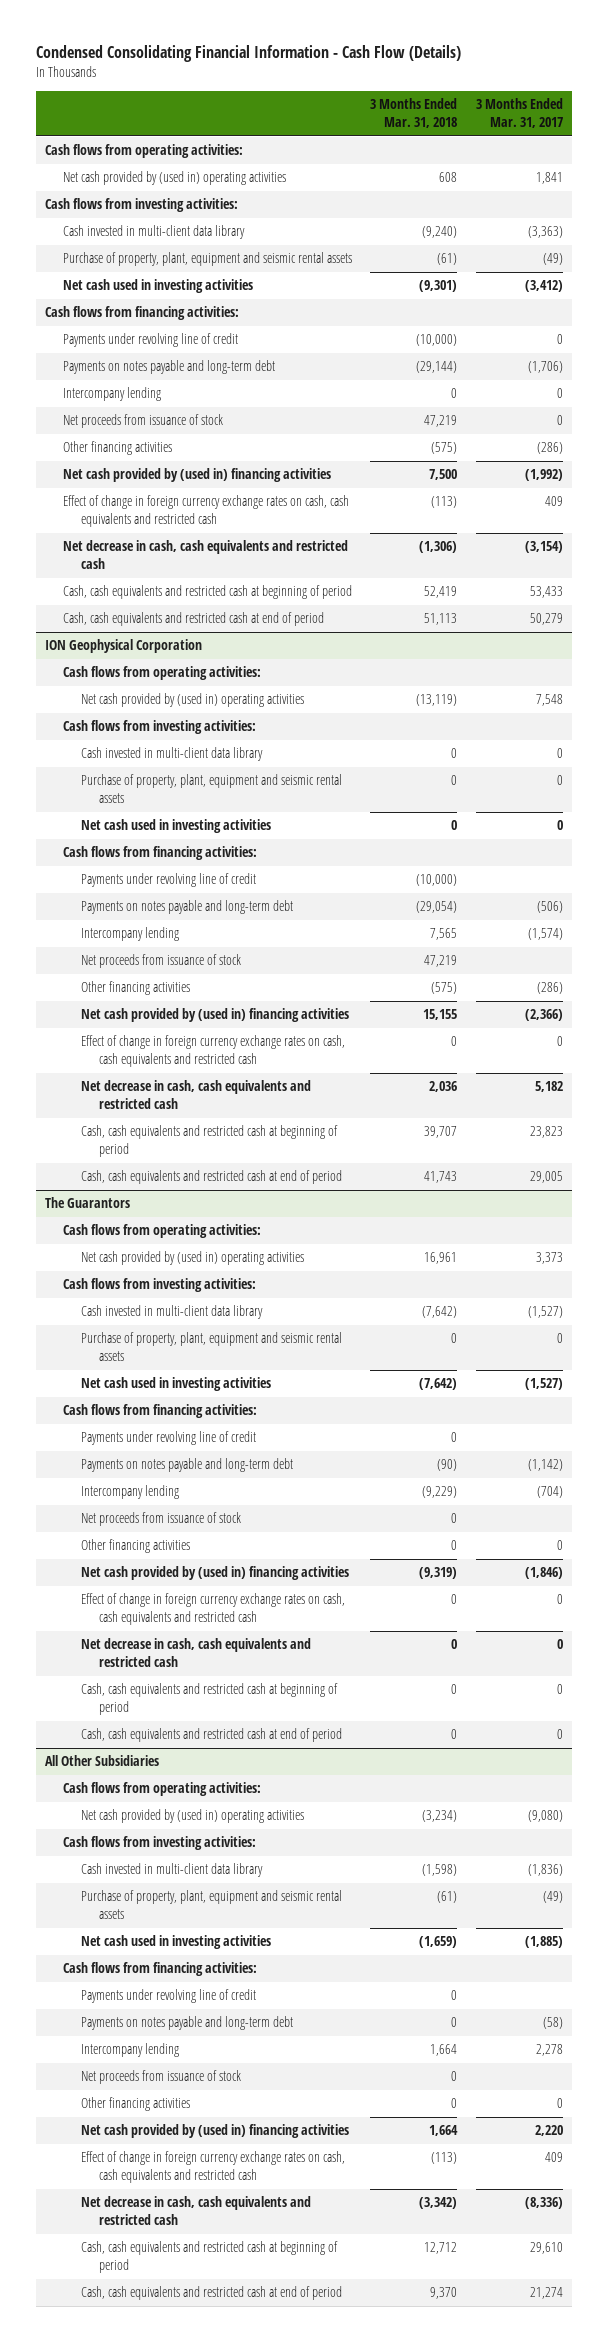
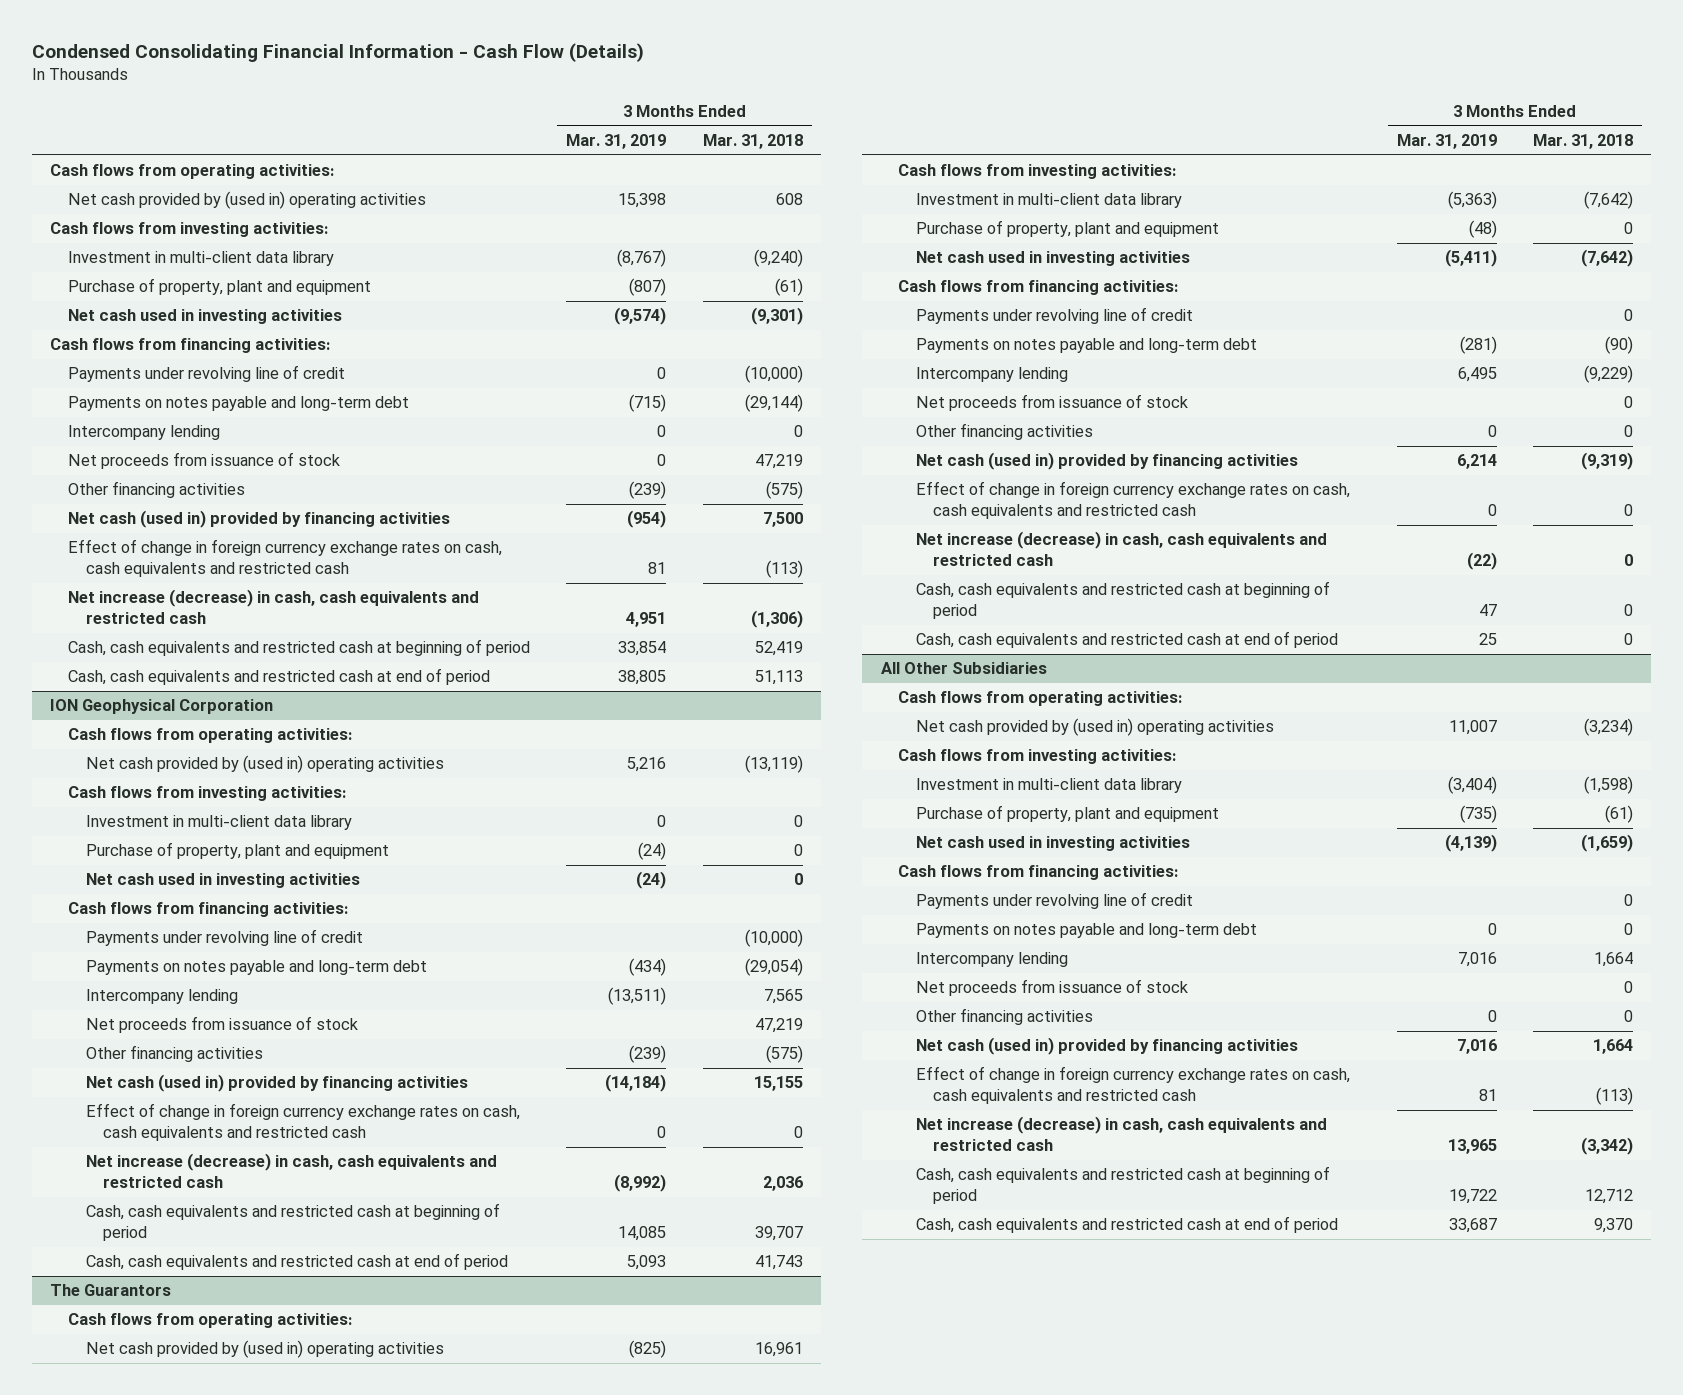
- | 3 Months Ended Mar. 31, 2018 | 3 Months Ended Mar. 31, 2017
+ | 3 Months Ended Mar. 31, 2019 | 3 Months Ended Mar. 31, 2018
- Cash invested in multi-client data library | (9,240) | (3,363)
- Purchase of property, plant, equipment and seismic rental assets | (61) | (49)
+ Investment in multi-client data library | (8,767) | (9,240)
+ Purchase of property, plant and equipment | (807) | (61)
- Net cash provided by (used in) financing activities | 7,500 | (1,992)
+ Net cash (used in) provided by financing activities | (954) | 7,500
- Net decrease in cash, cash equivalents and restricted cash | (1,306) | (3,154)
+ Net increase (decrease) in cash, cash equivalents and restricted cash | 4,951 | (1,306)
@ ION Geophysical Corporation
- Cash invested in multi-client data library | 0 | 0
- Purchase of property, plant, equipment and seismic rental assets | 0 | 0
+ Investment in multi-client data library | 0 | 0
+ Purchase of property, plant and equipment | (24) | 0
- Net cash provided by (used in) financing activities | 15,155 | (2,366)
+ Net cash (used in) provided by financing activities | (14,184) | 15,155
- Net decrease in cash, cash equivalents and restricted cash | 2,036 | 5,182
+ Net increase (decrease) in cash, cash equivalents and restricted cash | (8,992) | 2,036
@ The Guarantors
- Cash invested in multi-client data library | (7,642) | (1,527)
- Purchase of property, plant, equipment and seismic rental assets | 0 | 0
+ Investment in multi-client data library | (5,363) | (7,642)
+ Purchase of property, plant and equipment | (48) | 0
- Net cash provided by (used in) financing activities | (9,319) | (1,846)
+ Net cash (used in) provided by financing activities | 6,214 | (9,319)
- Net decrease in cash, cash equivalents and restricted cash | 0 | 0
+ Net increase (decrease) in cash, cash equivalents and restricted cash | (22) | 0
@ All Other Subsidiaries
- Cash invested in multi-client data library | (1,598) | (1,836)
- Purchase of property, plant, equipment and seismic rental assets | (61) | (49)
+ Investment in multi-client data library | (3,404) | (1,598)
+ Purchase of property, plant and equipment | (735) | (61)
- Net cash provided by (used in) financing activities | 1,664 | 2,220
+ Net cash (used in) provided by financing activities | 7,016 | 1,664
- Net decrease in cash, cash equivalents and restricted cash | (3,342) | (8,336)
+ Net increase (decrease) in cash, cash equivalents and restricted cash | 13,965 | (3,342)

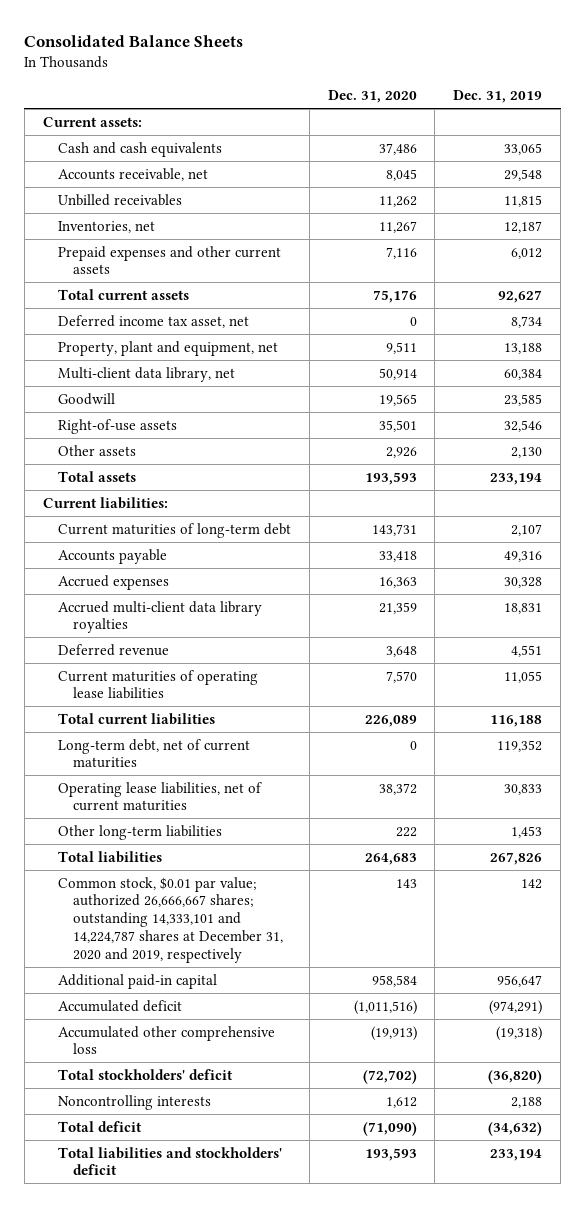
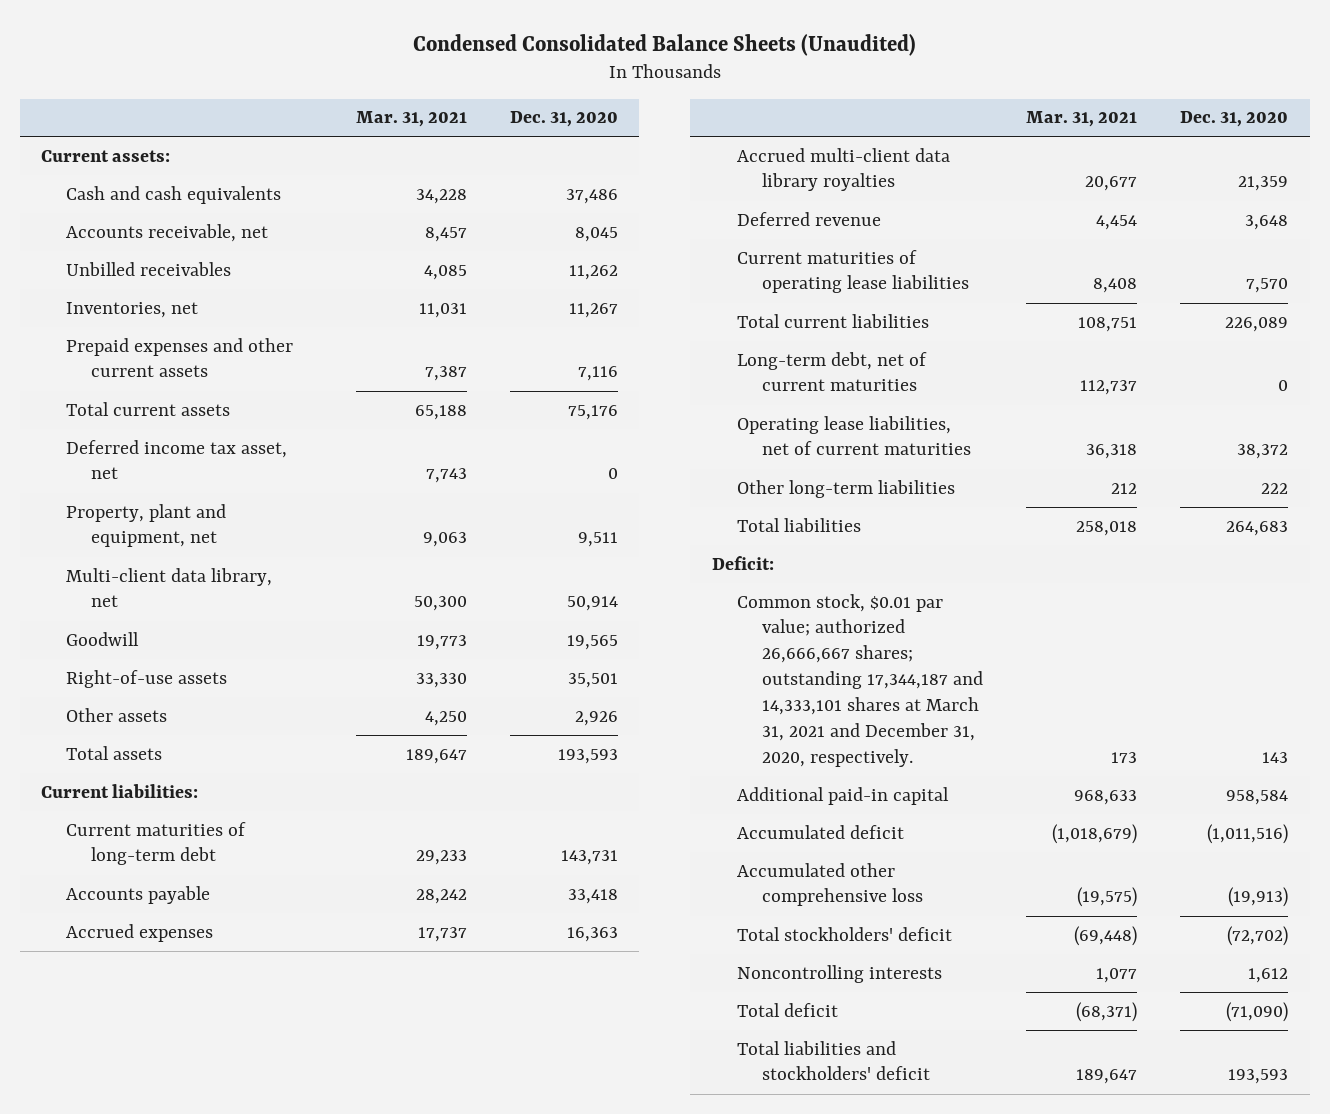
- Consolidated Balance Sheets
+ Condensed Consolidated Balance Sheets (Unaudited)
- | Dec. 31, 2020 | Dec. 31, 2019
+ | Mar. 31, 2021 | Dec. 31, 2020
- Common stock, $0.01 par value; authorized 26,666,667 shares; outstanding 14,333,101 and 14,224,787 shares at December 31, 2020 and 2019, respectively | 143 | 142
+ Deficit:
+ Common stock, $0.01 par value; authorized 26,666,667 shares; outstanding 17,344,187 and 14,333,101 shares at March 31, 2021 and December 31, 2020, respectively. | 173 | 143

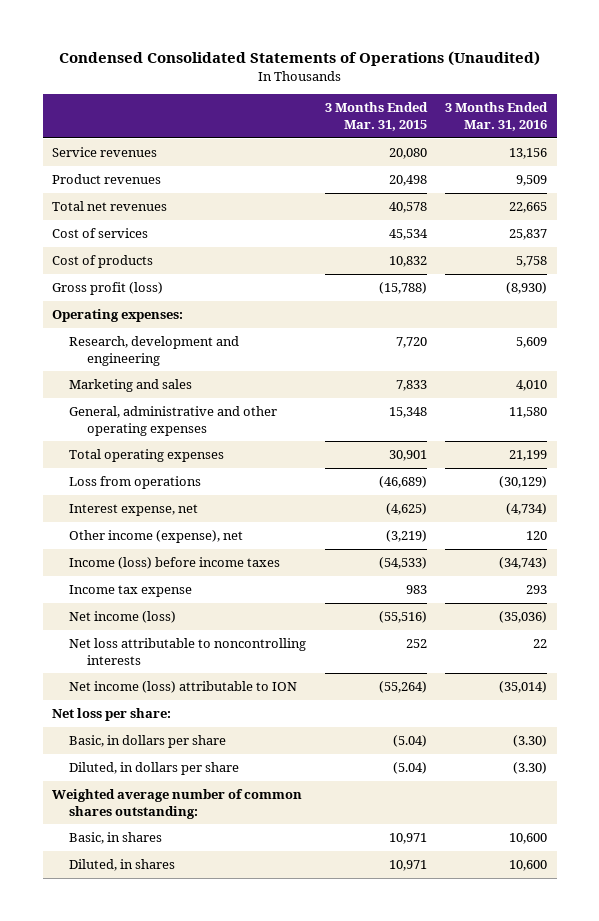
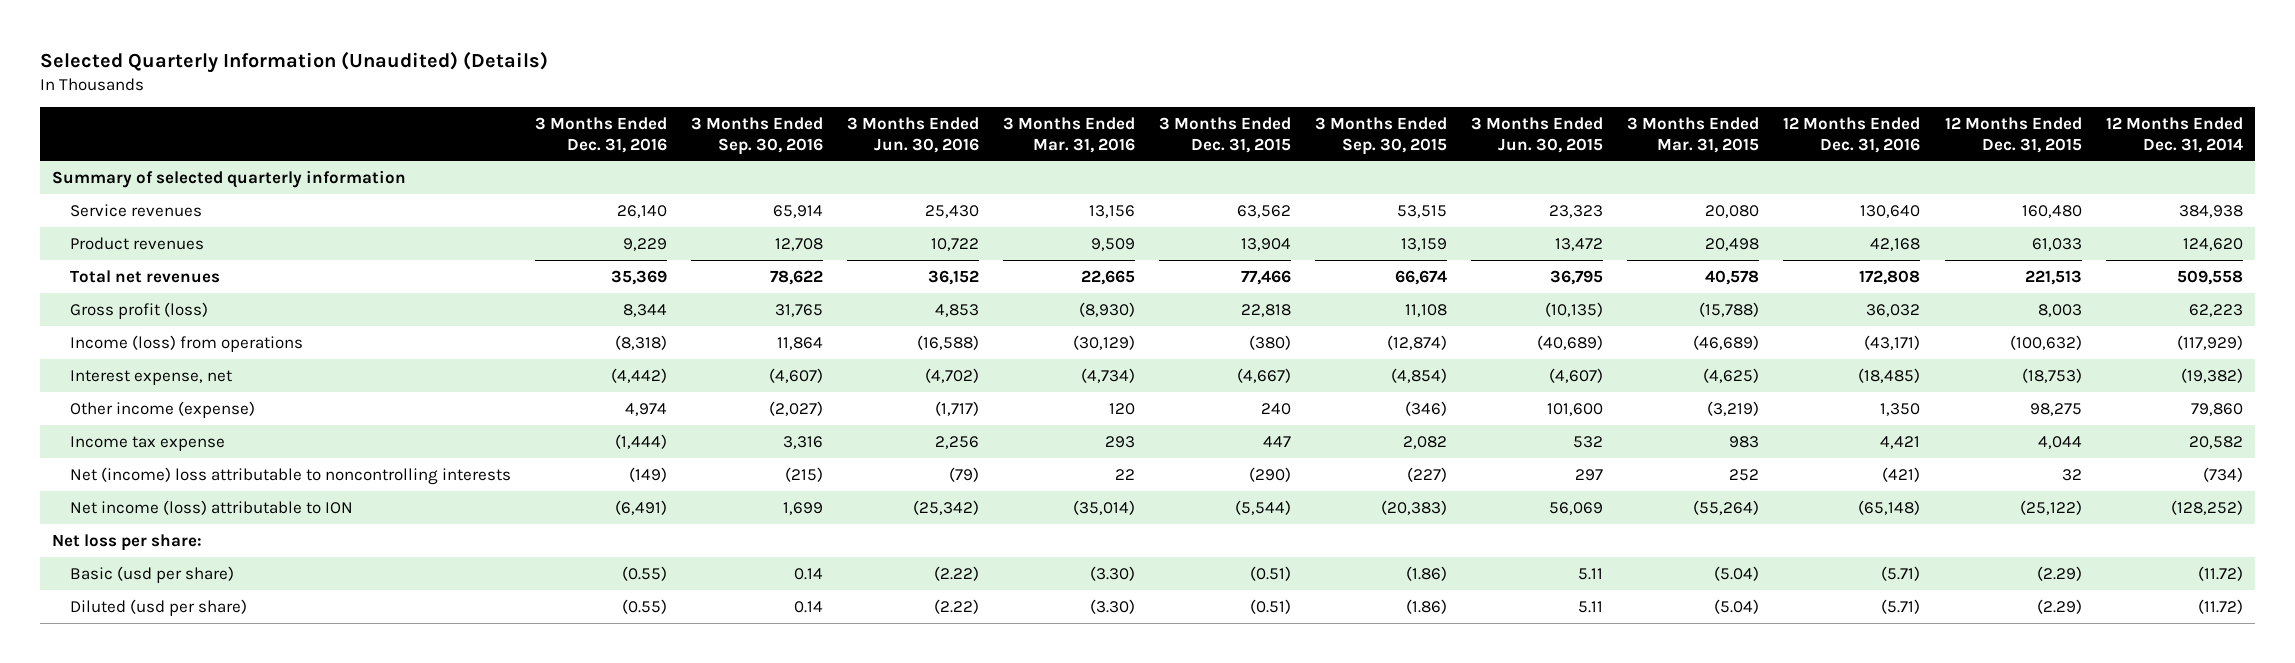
- Condensed Consolidated Statements of Operations (Unaudited)
+ Selected Quarterly Information (Unaudited) (Details)
- | 3 Months Ended Mar. 31, 2015 | 3 Months Ended Mar. 31, 2016
+ | 3 Months Ended Dec. 31, 2016 | 3 Months Ended Sep. 30, 2016 | 3 Months Ended Jun. 30, 2016 | 3 Months Ended Mar. 31, 2016 | 3 Months Ended Dec. 31, 2015 | 3 Months Ended Sep. 30, 2015 | 3 Months Ended Jun. 30, 2015 | 3 Months Ended Mar. 31, 2015 | 12 Months Ended Dec. 31, 2016 | 12 Months Ended Dec. 31, 2015 | 12 Months Ended Dec. 31, 2014
+ Summary of selected quarterly information
- Cost of services | 45,534 | 25,837
- Cost of products | 10,832 | 5,758
- Operating expenses:
- Research, development and engineering | 7,720 | 5,609
- Marketing and sales | 7,833 | 4,010
- General, administrative and other operating expenses | 15,348 | 11,580
- Total operating expenses | 30,901 | 21,199
- Loss from operations | (46,689) | (30,129)
+ Income (loss) from operations | (8,318) | 11,864 | (16,588) | (30,129) | (380) | (12,874) | (40,689) | (46,689) | (43,171) | (100,632) | (117,929)
- Other income (expense), net | (3,219) | 120
- Income (loss) before income taxes | (54,533) | (34,743)
+ Other income (expense) | 4,974 | (2,027) | (1,717) | 120 | 240 | (346) | 101,600 | (3,219) | 1,350 | 98,275 | 79,860
- Net income (loss) | (55,516) | (35,036)
- Net loss attributable to noncontrolling interests | 252 | 22
+ Net (income) loss attributable to noncontrolling interests | (149) | (215) | (79) | 22 | (290) | (227) | 297 | 252 | (421) | 32 | (734)
- Basic, in dollars per share | (5.04) | (3.30)
- Diluted, in dollars per share | (5.04) | (3.30)
- Weighted average number of common shares outstanding:
- Basic, in shares | 10,971 | 10,600
- Diluted, in shares | 10,971 | 10,600
+ Basic (usd per share) | (0.55) | 0.14 | (2.22) | (3.30) | (0.51) | (1.86) | 5.11 | (5.04) | (5.71) | (2.29) | (11.72)
+ Diluted (usd per share) | (0.55) | 0.14 | (2.22) | (3.30) | (0.51) | (1.86) | 5.11 | (5.04) | (5.71) | (2.29) | (11.72)

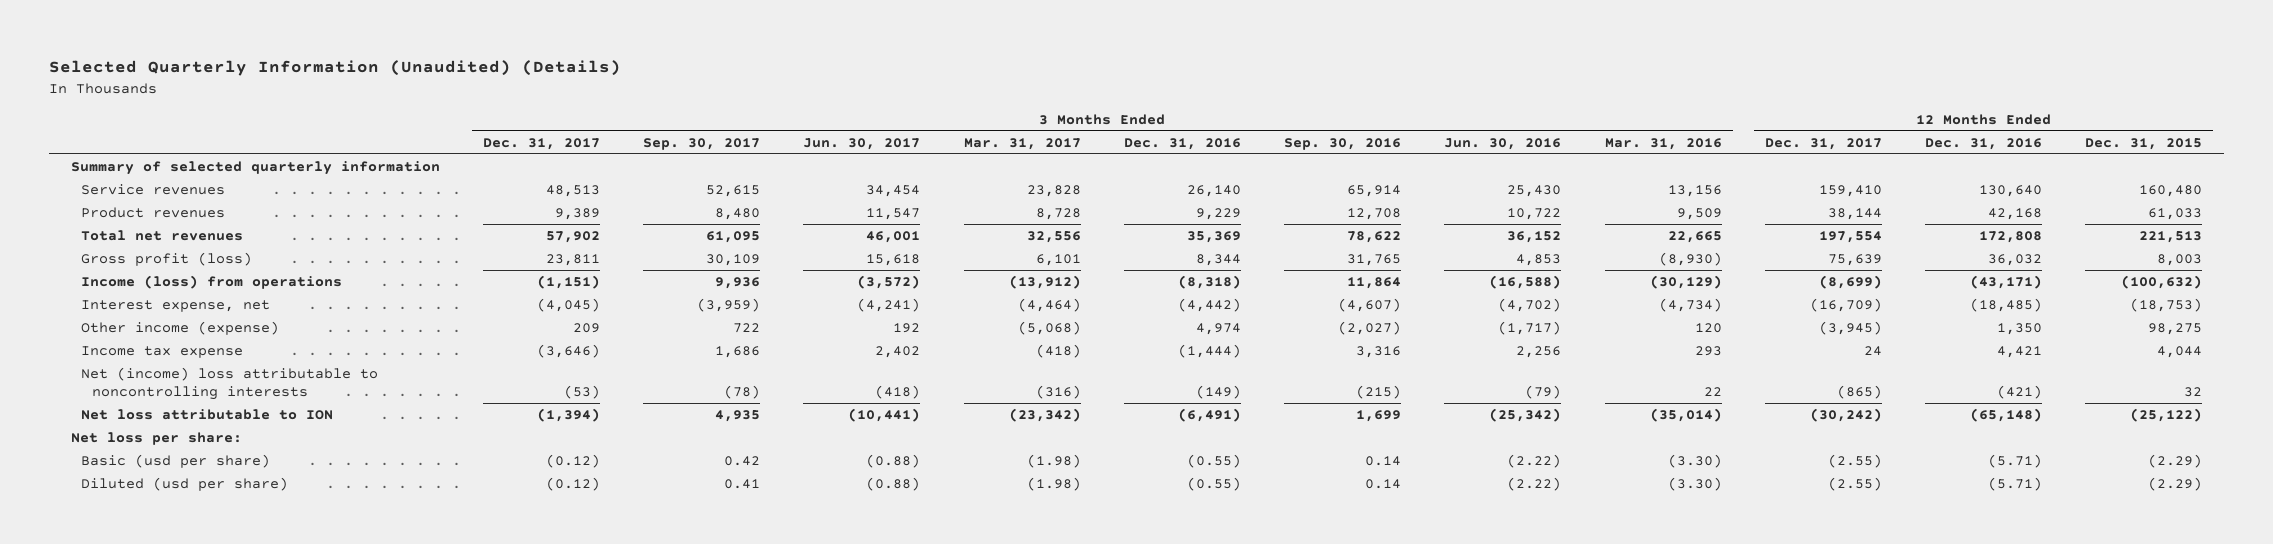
- | 3 Months Ended Dec. 31, 2016 | 3 Months Ended Sep. 30, 2016 | 3 Months Ended Jun. 30, 2016 | 3 Months Ended Mar. 31, 2016 | 3 Months Ended Dec. 31, 2015 | 3 Months Ended Sep. 30, 2015 | 3 Months Ended Jun. 30, 2015 | 3 Months Ended Mar. 31, 2015 | 12 Months Ended Dec. 31, 2016 | 12 Months Ended Dec. 31, 2015 | 12 Months Ended Dec. 31, 2014
+ | 3 Months Ended Dec. 31, 2017 | 3 Months Ended Sep. 30, 2017 | 3 Months Ended Jun. 30, 2017 | 3 Months Ended Mar. 31, 2017 | 3 Months Ended Dec. 31, 2016 | 3 Months Ended Sep. 30, 2016 | 3 Months Ended Jun. 30, 2016 | 3 Months Ended Mar. 31, 2016 | 12 Months Ended Dec. 31, 2017 | 12 Months Ended Dec. 31, 2016 | 12 Months Ended Dec. 31, 2015
- Net income (loss) attributable to ION | (6,491) | 1,699 | (25,342) | (35,014) | (5,544) | (20,383) | 56,069 | (55,264) | (65,148) | (25,122) | (128,252)
+ Net loss attributable to ION | (1,394) | 4,935 | (10,441) | (23,342) | (6,491) | 1,699 | (25,342) | (35,014) | (30,242) | (65,148) | (25,122)

